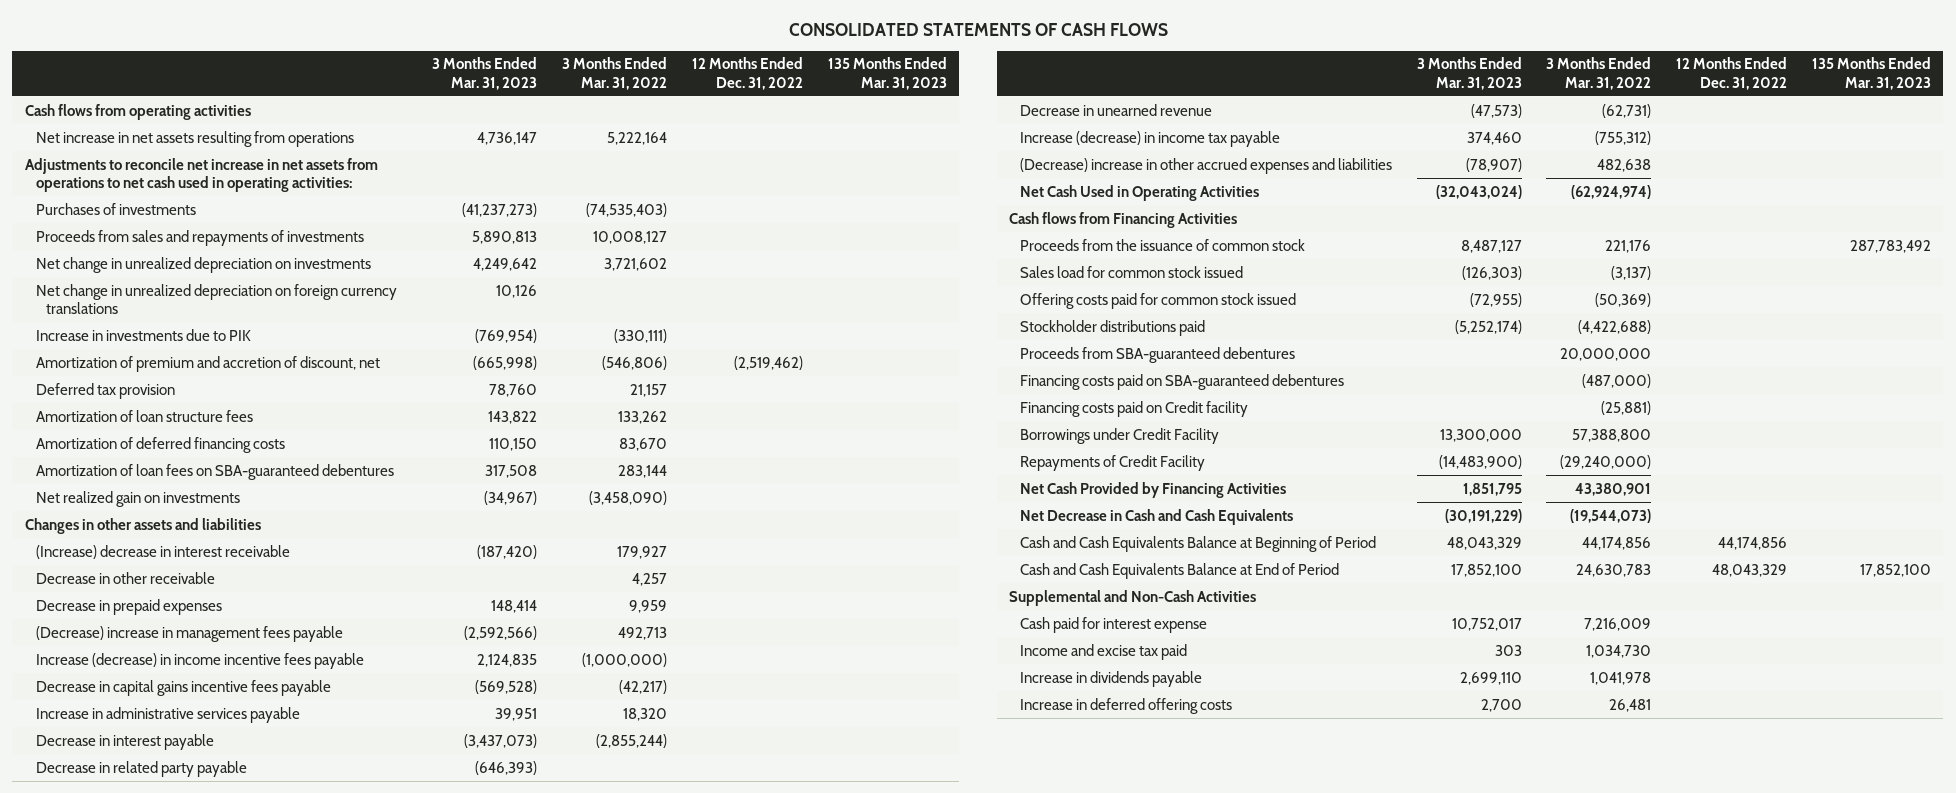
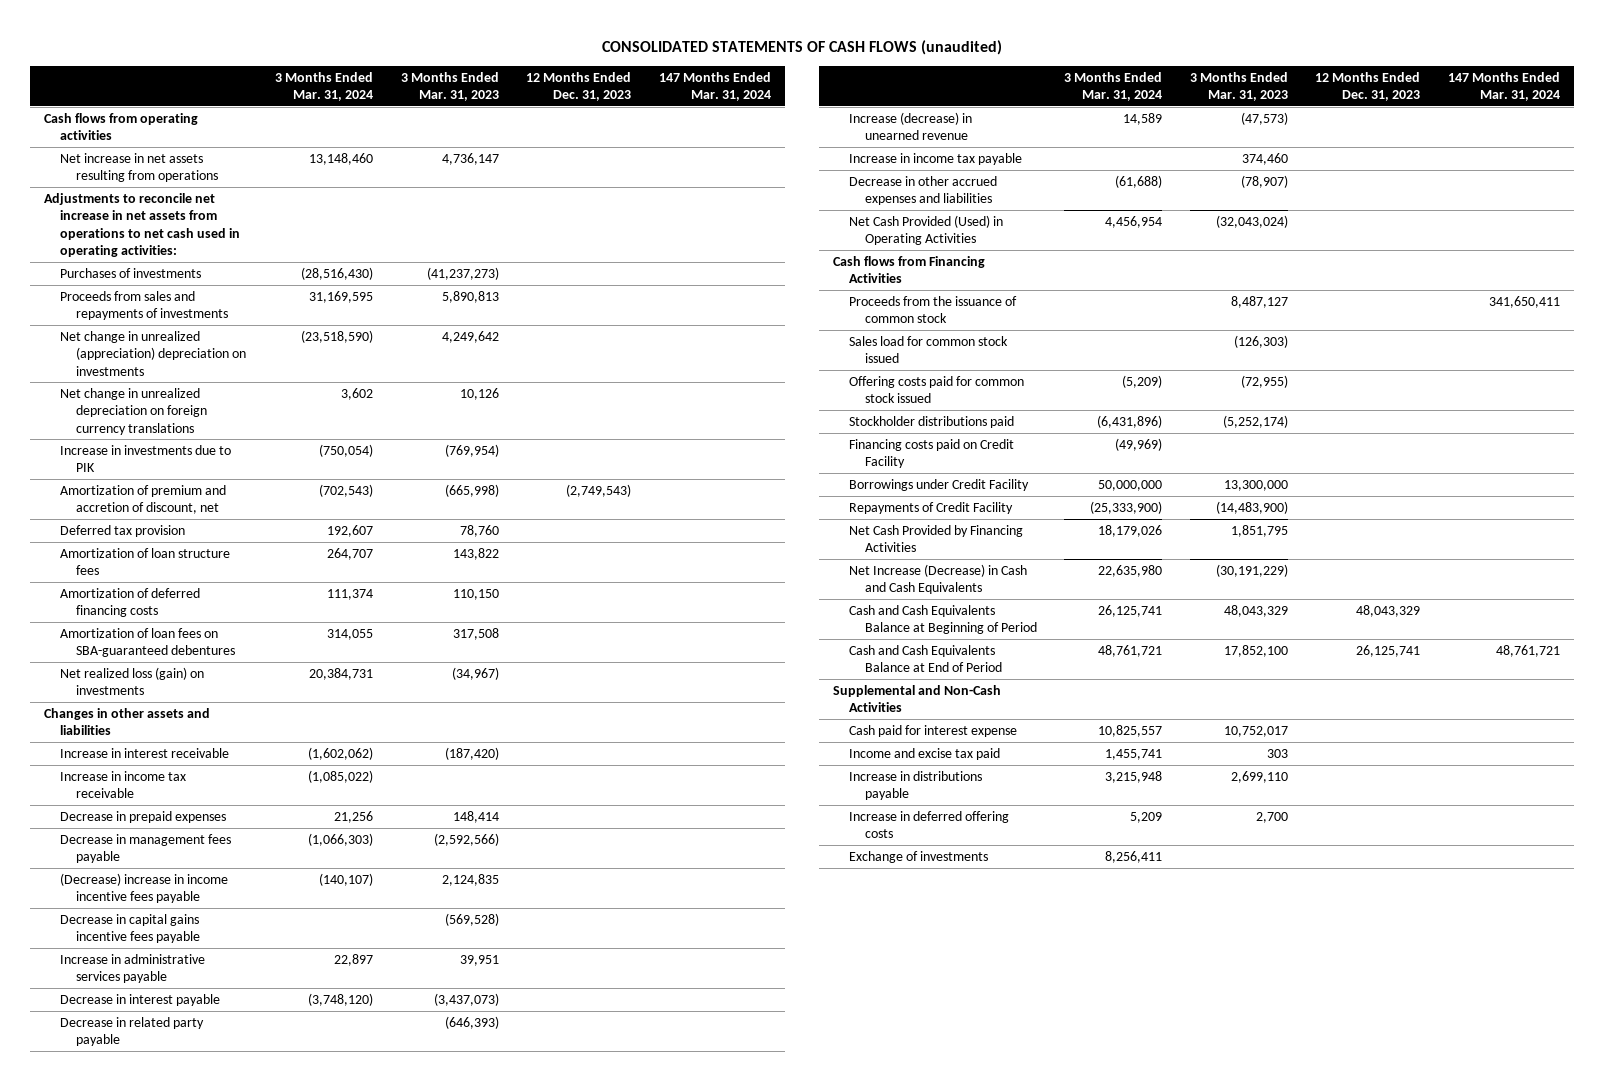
- CONSOLIDATED STATEMENTS OF CASH FLOWS
+ CONSOLIDATED STATEMENTS OF CASH FLOWS (unaudited)
- | 3 Months Ended Mar. 31, 2023 | 3 Months Ended Mar. 31, 2022 | 12 Months Ended Dec. 31, 2022 | 135 Months Ended Mar. 31, 2023
+ | 3 Months Ended Mar. 31, 2024 | 3 Months Ended Mar. 31, 2023 | 12 Months Ended Dec. 31, 2023 | 147 Months Ended Mar. 31, 2024
- Net change in unrealized depreciation on investments | 4,249,642 | 3,721,602 | |
+ Net change in unrealized (appreciation) depreciation on investments | (23,518,590) | 4,249,642 | |
- Net realized gain on investments | (34,967) | (3,458,090) | |
+ Net realized loss (gain) on investments | 20,384,731 | (34,967) | |
- (Increase) decrease in interest receivable | (187,420) | 179,927 | |
- Decrease in other receivable | | 4,257 | |
+ Increase in interest receivable | (1,602,062) | (187,420) | |
+ Increase in income tax receivable | (1,085,022) | | |
- (Decrease) increase in management fees payable | (2,592,566) | 492,713 | |
- Increase (decrease) in income incentive fees payable | 2,124,835 | (1,000,000) | |
+ Decrease in management fees payable | (1,066,303) | (2,592,566) | |
+ (Decrease) increase in income incentive fees payable | (140,107) | 2,124,835 | |
- Decrease in unearned revenue | (47,573) | (62,731) | |
- Increase (decrease) in income tax payable | 374,460 | (755,312) | |
- (Decrease) increase in other accrued expenses and liabilities | (78,907) | 482,638 | |
- Net Cash Used in Operating Activities | (32,043,024) | (62,924,974) | |
+ Increase (decrease) in unearned revenue | 14,589 | (47,573) | |
+ Increase in income tax payable | | 374,460 | |
+ Decrease in other accrued expenses and liabilities | (61,688) | (78,907) | |
+ Net Cash Provided (Used) in Operating Activities | 4,456,954 | (32,043,024) | |
- Proceeds from SBA-guaranteed debentures | | 20,000,000 | |
- Financing costs paid on SBA-guaranteed debentures | | (487,000) | |
- Financing costs paid on Credit facility | | (25,881) | |
+ Financing costs paid on Credit Facility | (49,969) | | |
- Net Decrease in Cash and Cash Equivalents | (30,191,229) | (19,544,073) | |
+ Net Increase (Decrease) in Cash and Cash Equivalents | 22,635,980 | (30,191,229) | |
- Increase in dividends payable | 2,699,110 | 1,041,978 | |
+ Increase in distributions payable | 3,215,948 | 2,699,110 | |
+ Exchange of investments | 8,256,411 | | |

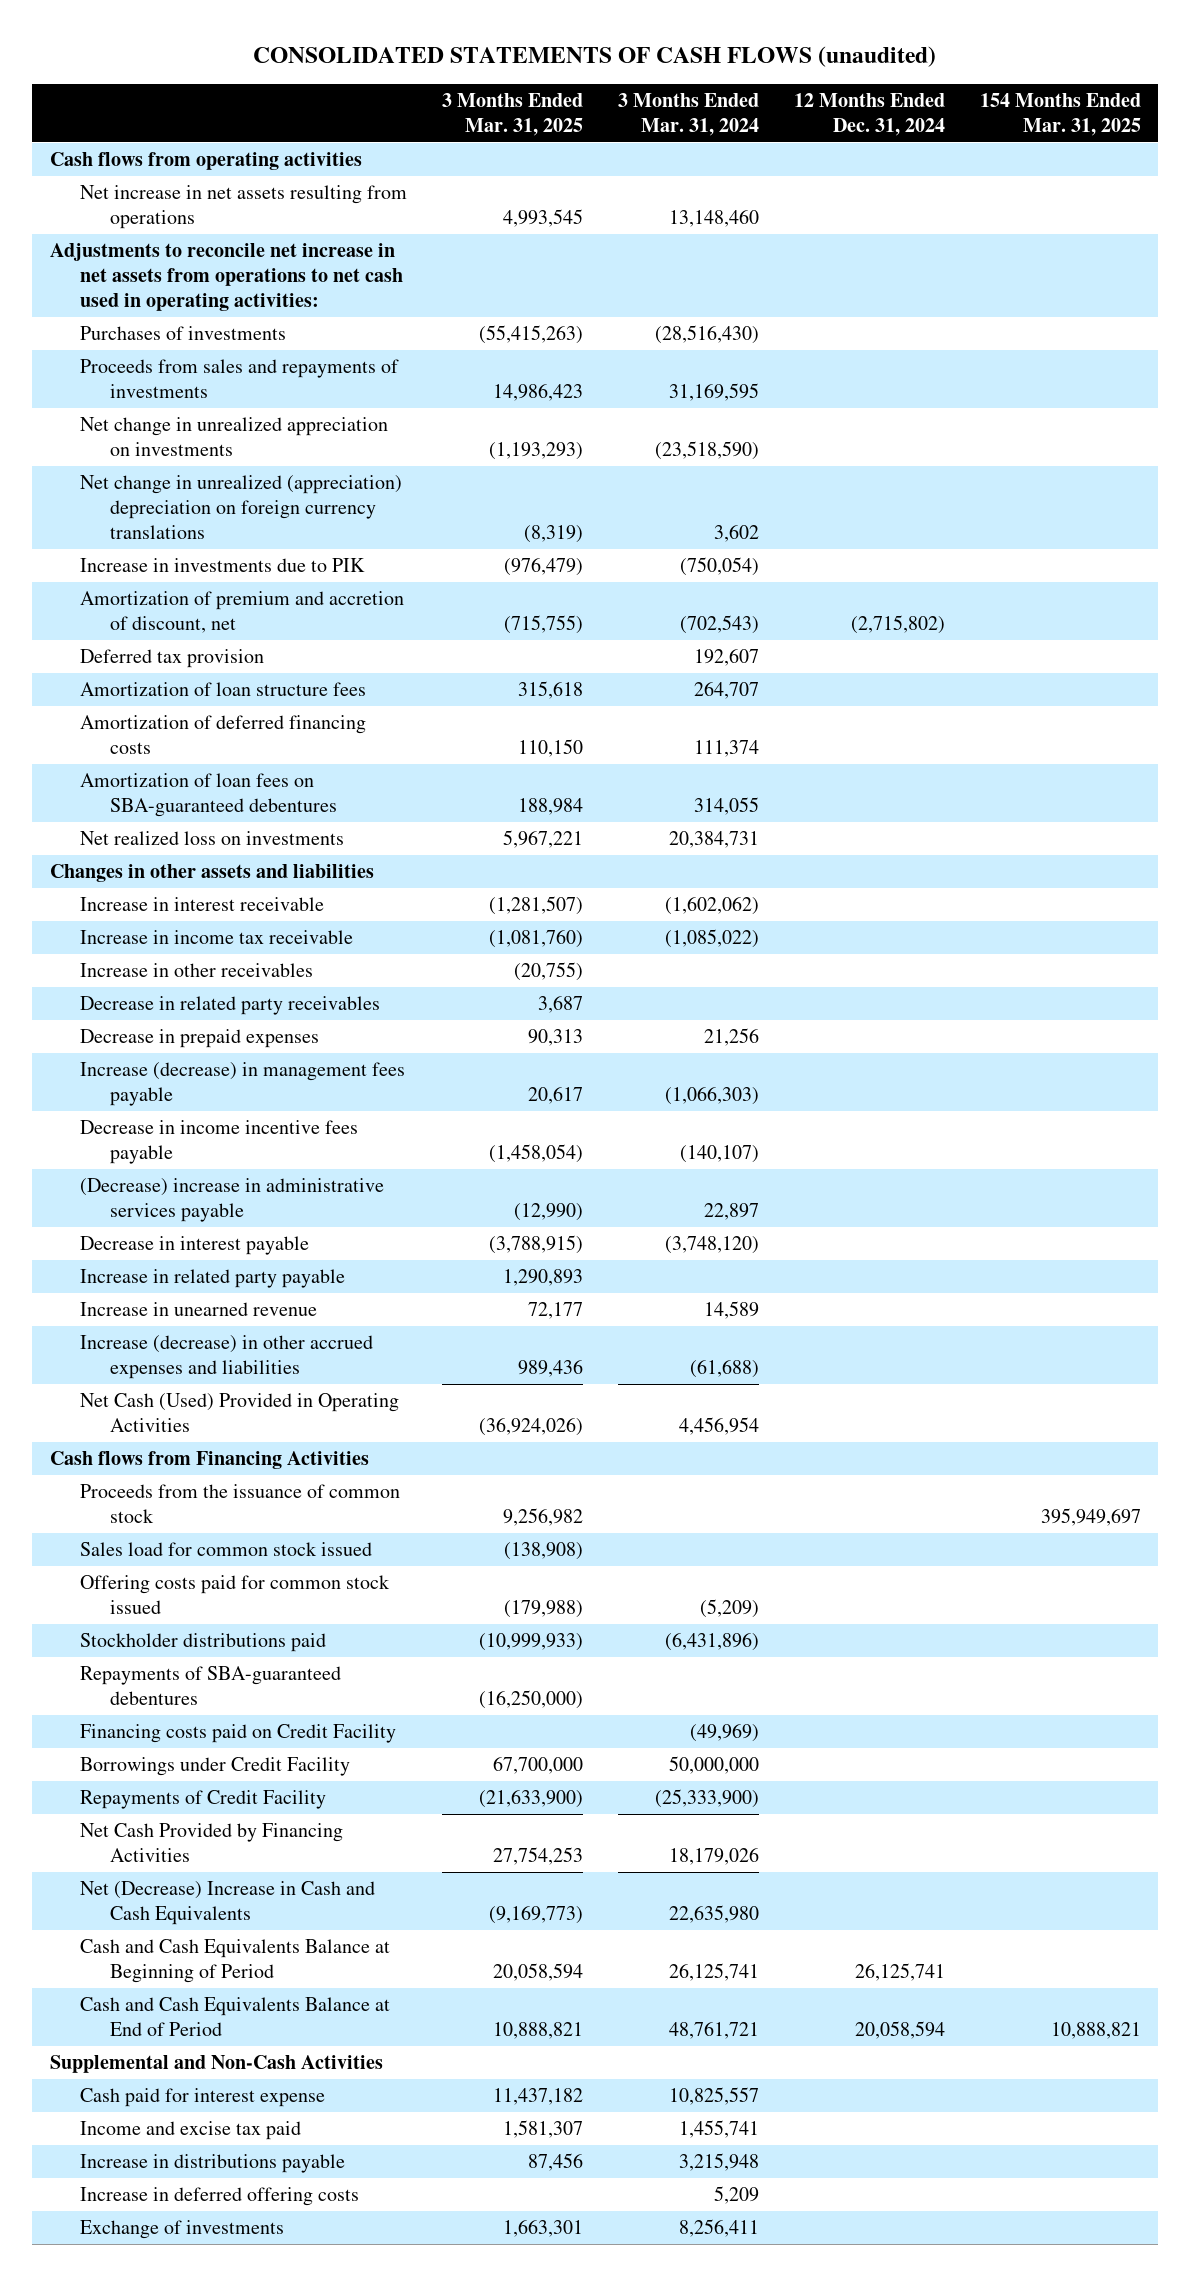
- | 3 Months Ended Mar. 31, 2024 | 3 Months Ended Mar. 31, 2023 | 12 Months Ended Dec. 31, 2023 | 147 Months Ended Mar. 31, 2024
+ | 3 Months Ended Mar. 31, 2025 | 3 Months Ended Mar. 31, 2024 | 12 Months Ended Dec. 31, 2024 | 154 Months Ended Mar. 31, 2025
- Net change in unrealized (appreciation) depreciation on investments | (23,518,590) | 4,249,642 | |
- Net change in unrealized depreciation on foreign currency translations | 3,602 | 10,126 | |
+ Net change in unrealized appreciation on investments | (1,193,293) | (23,518,590) | |
+ Net change in unrealized (appreciation) depreciation on foreign currency translations | (8,319) | 3,602 | |
- Net realized loss (gain) on investments | 20,384,731 | (34,967) | |
+ Net realized loss on investments | 5,967,221 | 20,384,731 | |
+ Increase in other receivables | (20,755) | | |
+ Decrease in related party receivables | 3,687 | | |
- Decrease in management fees payable | (1,066,303) | (2,592,566) | |
- (Decrease) increase in income incentive fees payable | (140,107) | 2,124,835 | |
- Decrease in capital gains incentive fees payable | | (569,528) | |
- Increase in administrative services payable | 22,897 | 39,951 | |
+ Increase (decrease) in management fees payable | 20,617 | (1,066,303) | |
+ Decrease in income incentive fees payable | (1,458,054) | (140,107) | |
+ (Decrease) increase in administrative services payable | (12,990) | 22,897 | |
- Decrease in related party payable | | (646,393) | |
- Increase (decrease) in unearned revenue | 14,589 | (47,573) | |
- Increase in income tax payable | | 374,460 | |
- Decrease in other accrued expenses and liabilities | (61,688) | (78,907) | |
- Net Cash Provided (Used) in Operating Activities | 4,456,954 | (32,043,024) | |
+ Increase in related party payable | 1,290,893 | | |
+ Increase in unearned revenue | 72,177 | 14,589 | |
+ Increase (decrease) in other accrued expenses and liabilities | 989,436 | (61,688) | |
+ Net Cash (Used) Provided in Operating Activities | (36,924,026) | 4,456,954 | |
+ Repayments of SBA-guaranteed debentures | (16,250,000) | | |
- Net Increase (Decrease) in Cash and Cash Equivalents | 22,635,980 | (30,191,229) | |
+ Net (Decrease) Increase in Cash and Cash Equivalents | (9,169,773) | 22,635,980 | |

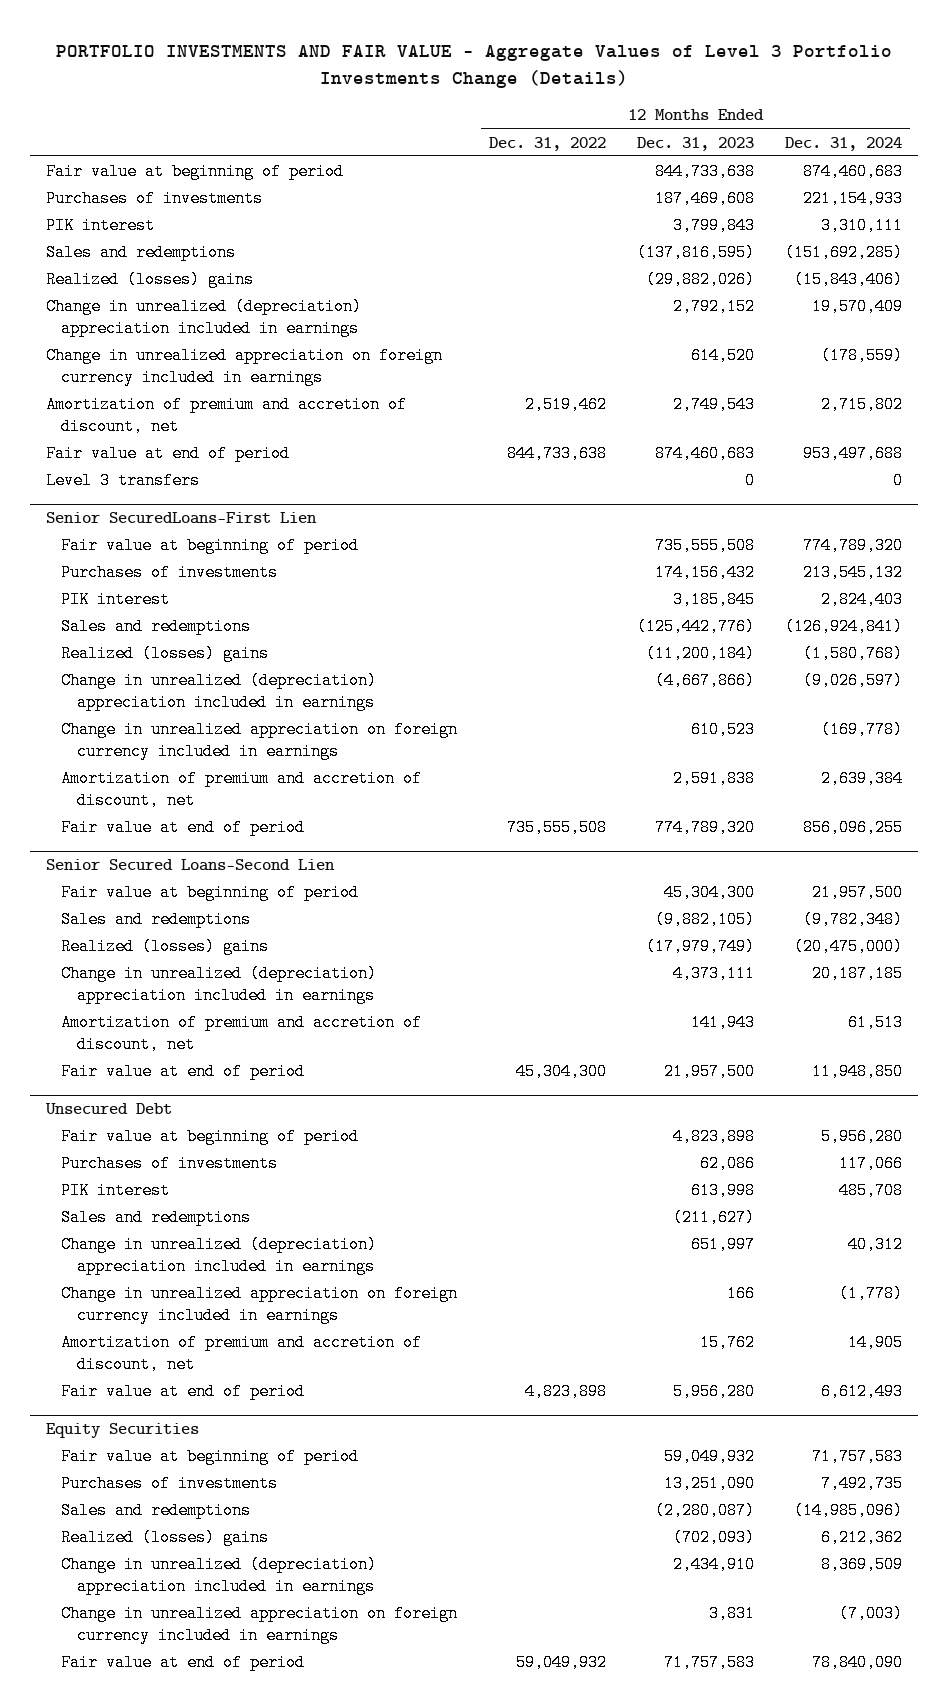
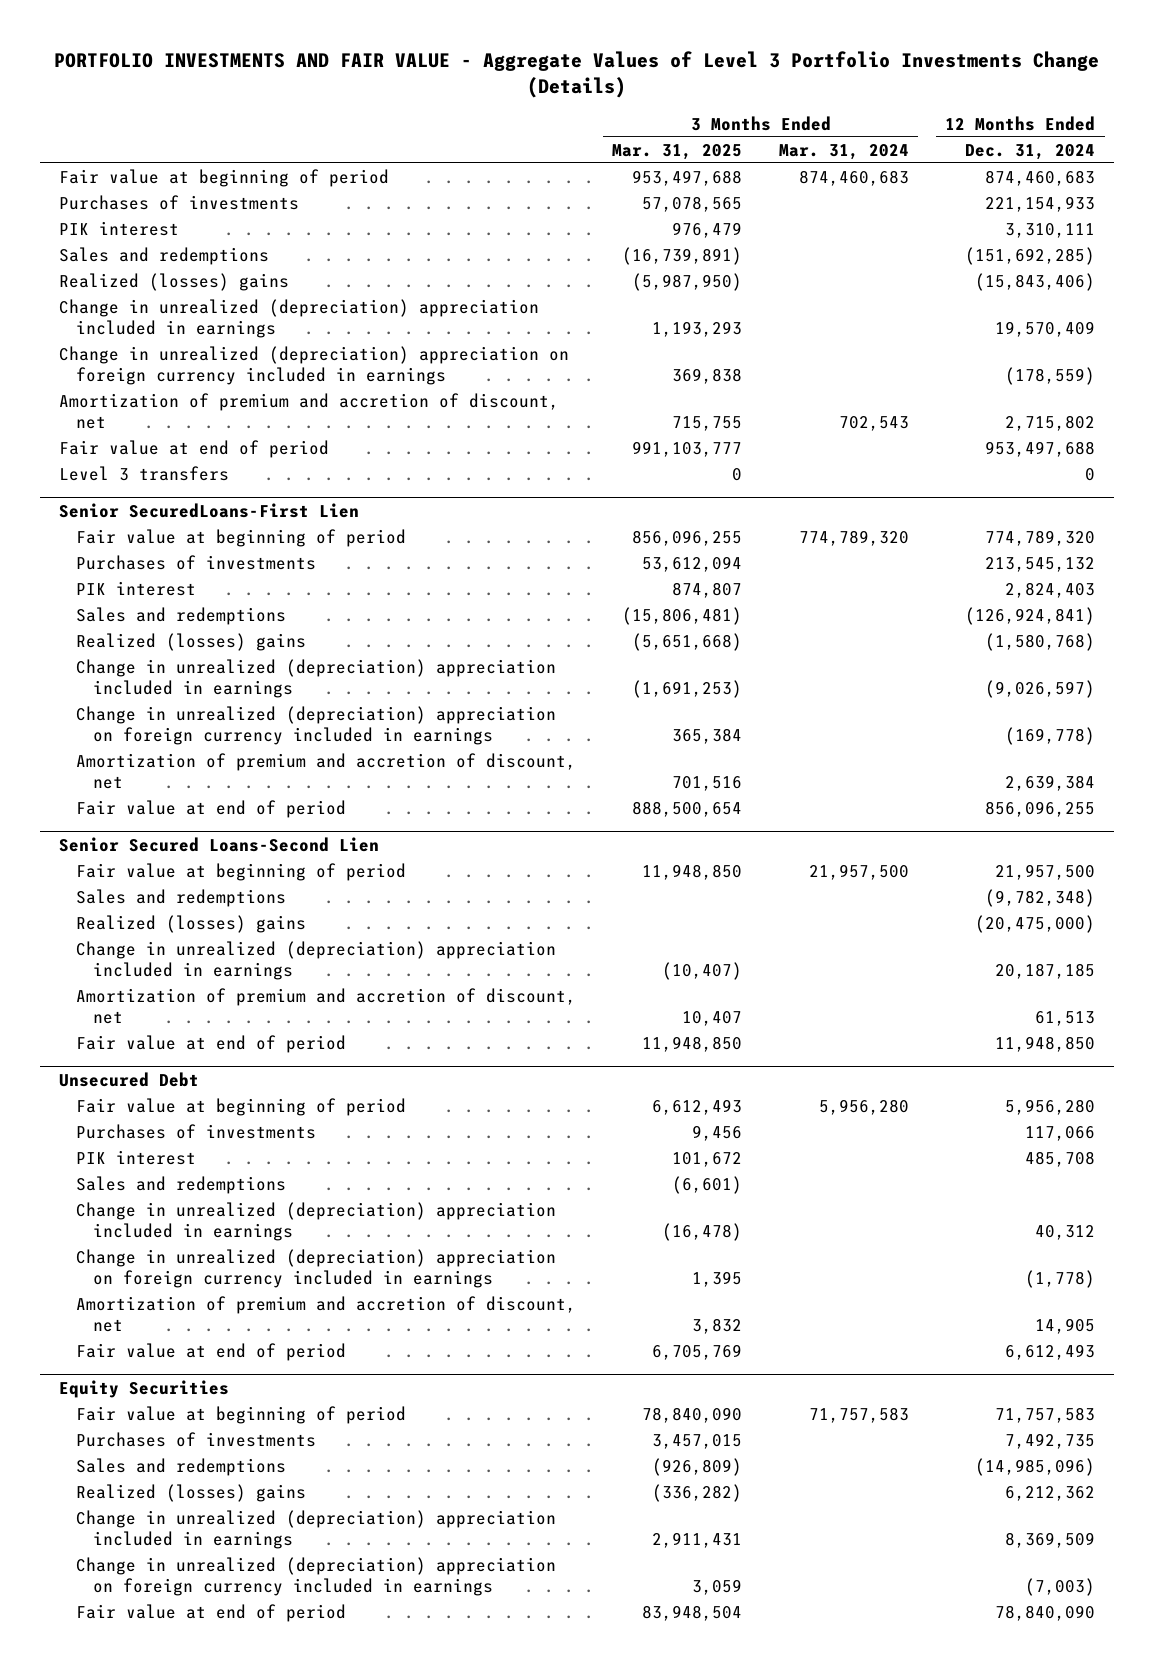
- | 12 Months Ended Dec. 31, 2022 | 12 Months Ended Dec. 31, 2023 | 12 Months Ended Dec. 31, 2024
+ | 3 Months Ended Mar. 31, 2025 | 3 Months Ended Mar. 31, 2024 | 12 Months Ended Dec. 31, 2024
- Change in unrealized appreciation on foreign currency included in earnings | | 614,520 | (178,559)
+ Change in unrealized (depreciation) appreciation on foreign currency included in earnings | 369,838 | | (178,559)
@ Senior SecuredLoans-First Lien
- Change in unrealized appreciation on foreign currency included in earnings | | 610,523 | (169,778)
+ Change in unrealized (depreciation) appreciation on foreign currency included in earnings | 365,384 | | (169,778)
@ Unsecured Debt
- Change in unrealized appreciation on foreign currency included in earnings | | 166 | (1,778)
+ Change in unrealized (depreciation) appreciation on foreign currency included in earnings | 1,395 | | (1,778)
@ Equity Securities
- Change in unrealized appreciation on foreign currency included in earnings | | 3,831 | (7,003)
+ Change in unrealized (depreciation) appreciation on foreign currency included in earnings | 3,059 | | (7,003)

